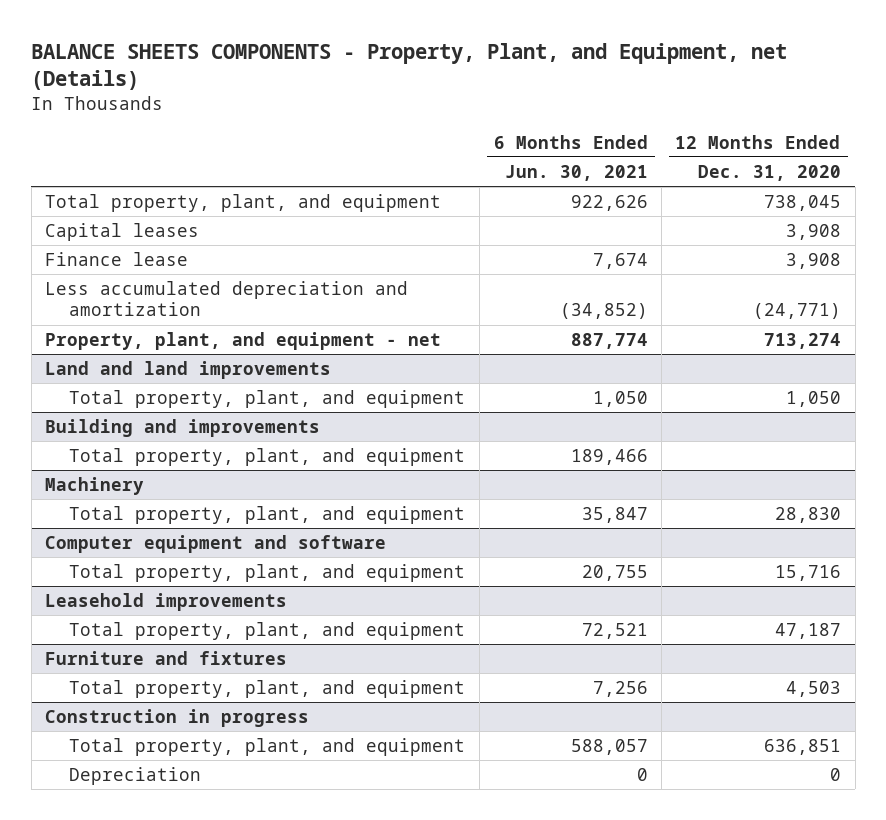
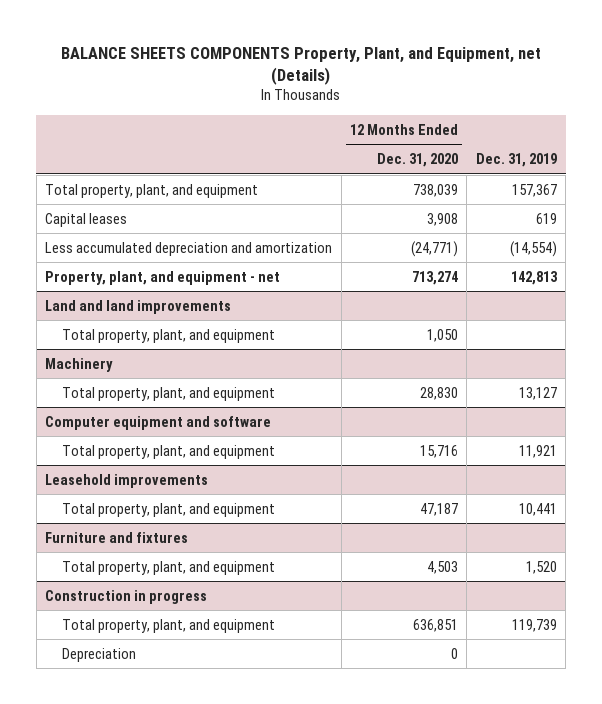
- BALANCE SHEETS COMPONENTS - Property, Plant, and Equipment, net (Details)
+ BALANCE SHEETS COMPONENTS Property, Plant, and Equipment, net (Details)
- | 6 Months Ended Jun. 30, 2021 | 12 Months Ended Dec. 31, 2020
+ | 12 Months Ended Dec. 31, 2020 | Dec. 31, 2019
- Total property, plant, and equipment | 922,626 | 738,045
+ Total property, plant, and equipment | 738,039 | 157,367
- Finance lease | 7,674 | 3,908
- Building and improvements
- Total property, plant, and equipment | 189,466 |

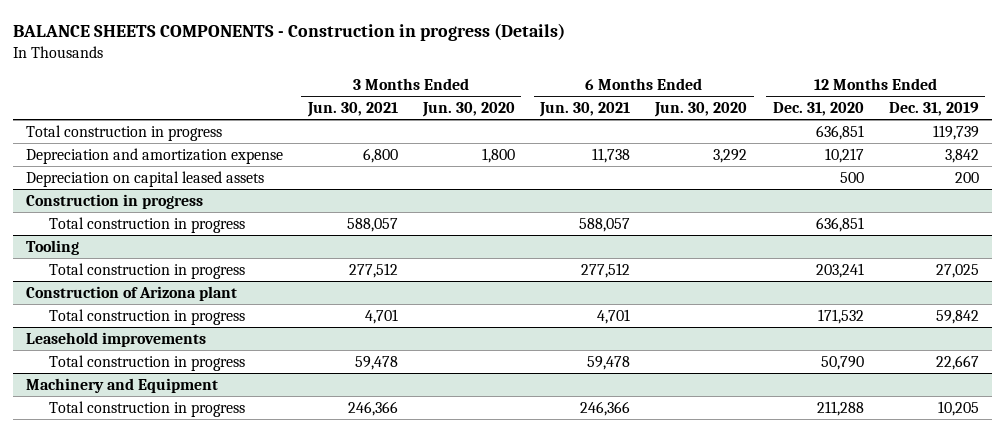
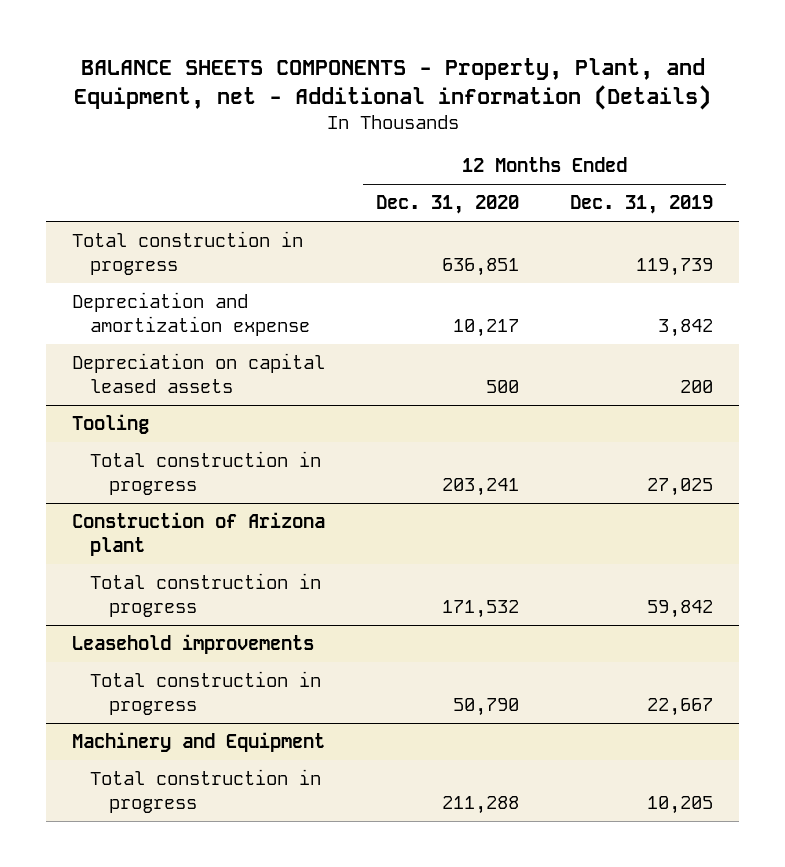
- BALANCE SHEETS COMPONENTS - Construction in progress (Details)
+ BALANCE SHEETS COMPONENTS - Property, Plant, and Equipment, net - Additional information (Details)
- | 3 Months Ended Jun. 30, 2021 | 3 Months Ended Jun. 30, 2020 | 6 Months Ended Jun. 30, 2021 | 6 Months Ended Jun. 30, 2020 | 12 Months Ended Dec. 31, 2020 | 12 Months Ended Dec. 31, 2019
+ | 12 Months Ended Dec. 31, 2020 | 12 Months Ended Dec. 31, 2019
- Construction in progress
- Total construction in progress | 588,057 | | 588,057 | | 636,851 |

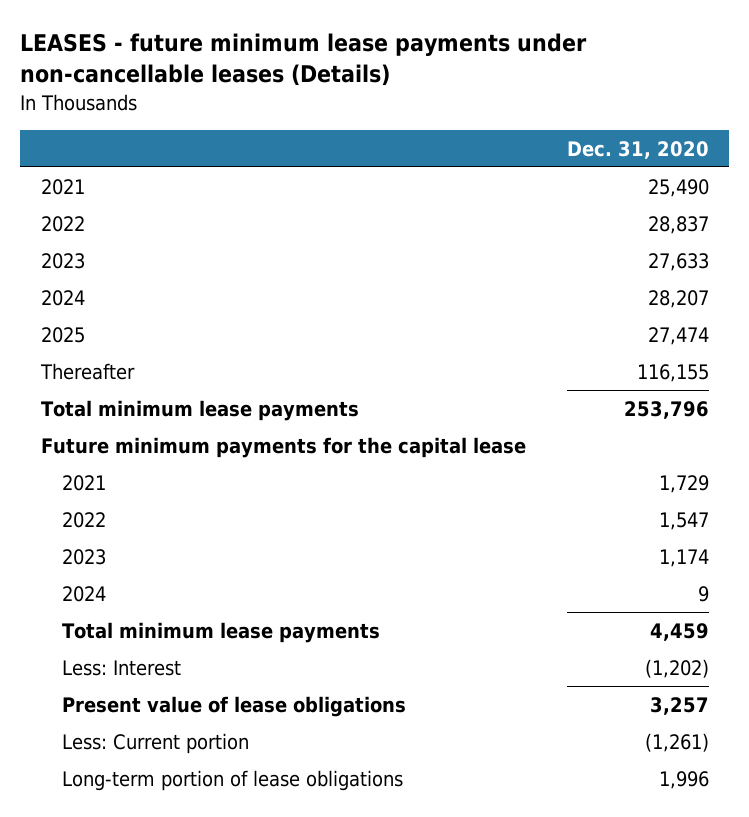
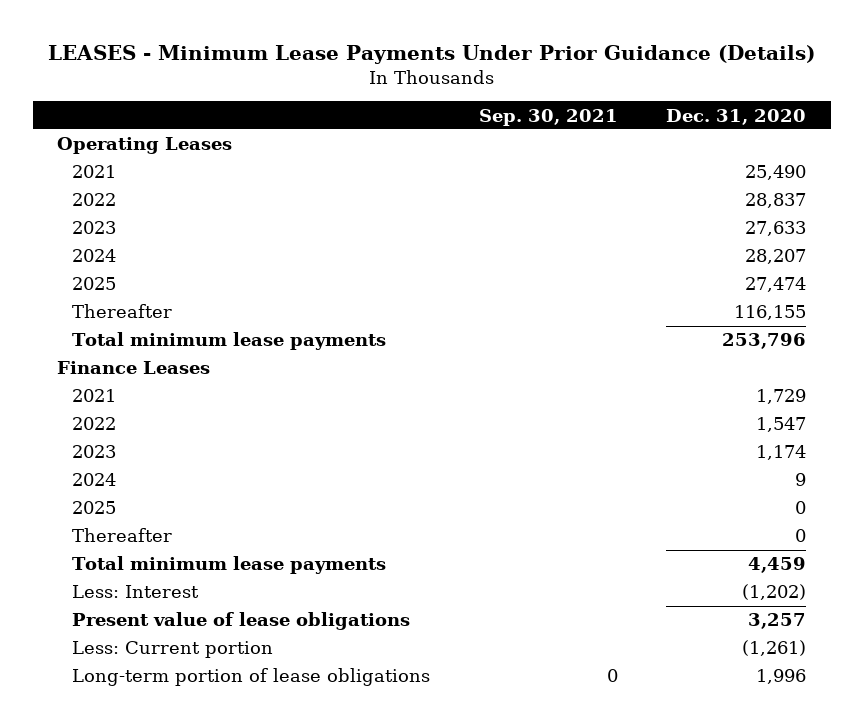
- LEASES - future minimum lease payments under non-cancellable leases (Details)
+ LEASES - Minimum Lease Payments Under Prior Guidance (Details)
- | Dec. 31, 2020
+ | Sep. 30, 2021 | Dec. 31, 2020
+ Operating Leases
- Future minimum payments for the capital lease
+ Finance Leases
+ 2025 | | 0
+ Thereafter | | 0

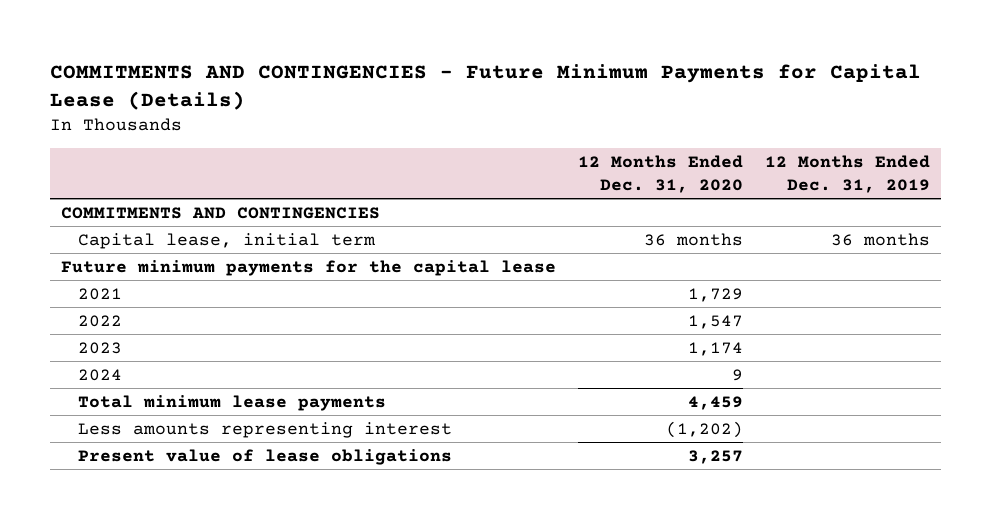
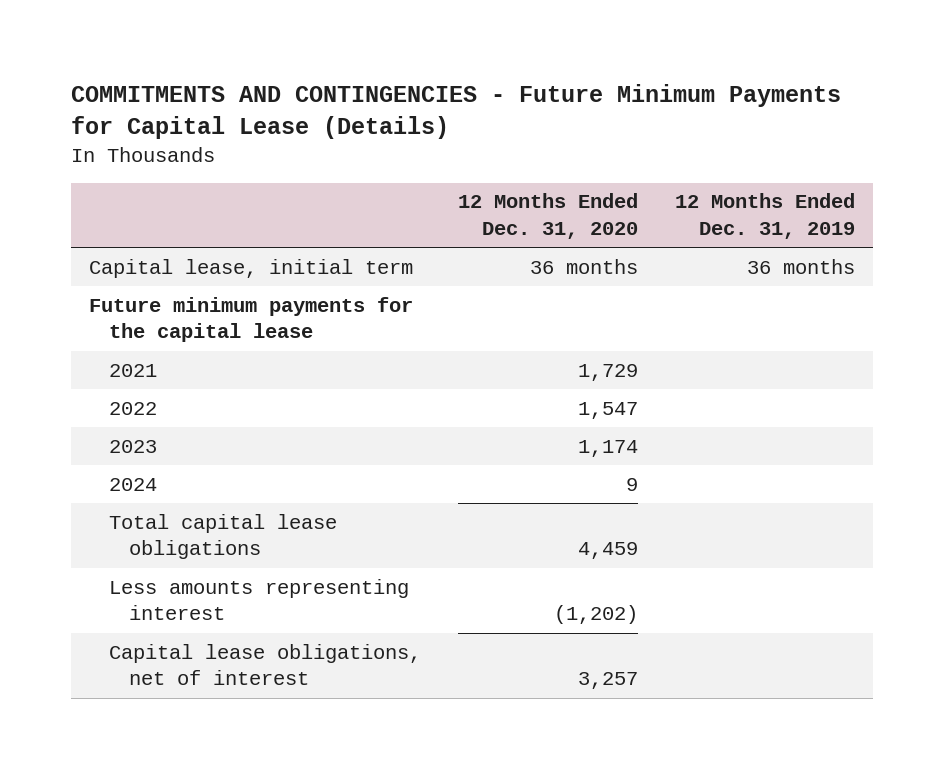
- COMMITMENTS AND CONTINGENCIES
- Total minimum lease payments | 4,459 |
+ Total capital lease obligations | 4,459 |
- Present value of lease obligations | 3,257 |
+ Capital lease obligations, net of interest | 3,257 |

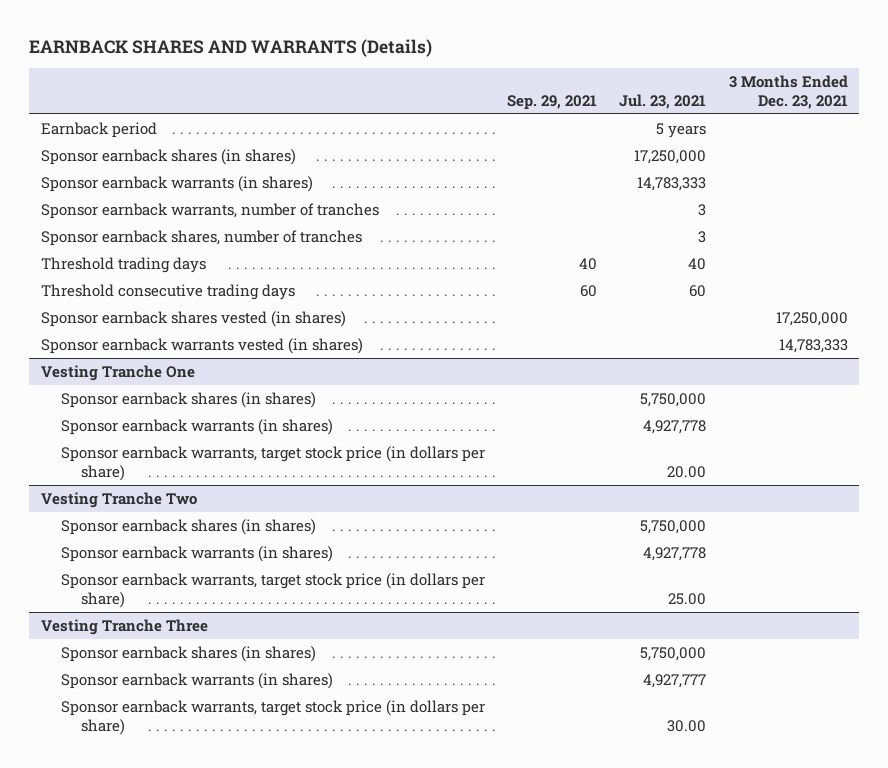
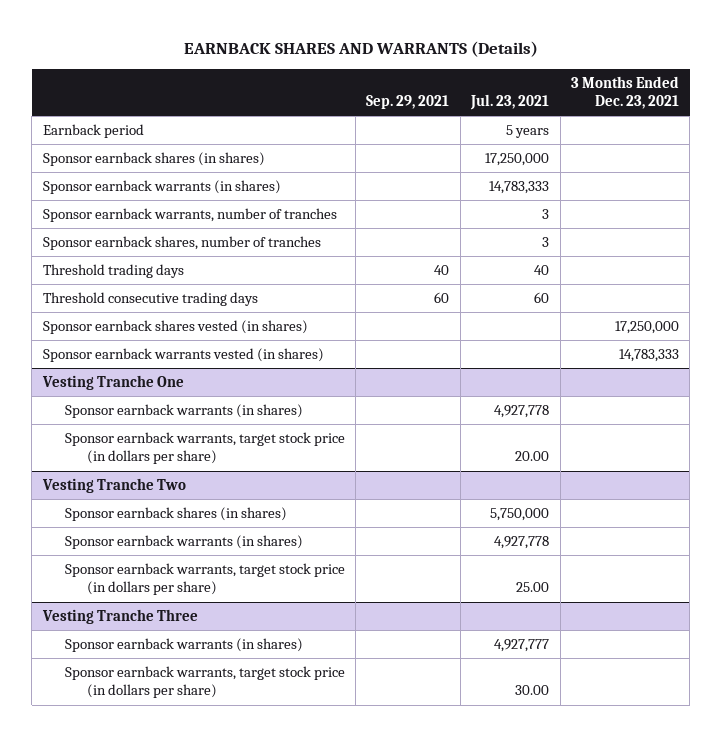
@ Vesting Tranche One
- Sponsor earnback shares (in shares) | | 5,750,000 |
@ Vesting Tranche Three
- Sponsor earnback shares (in shares) | | 5,750,000 |

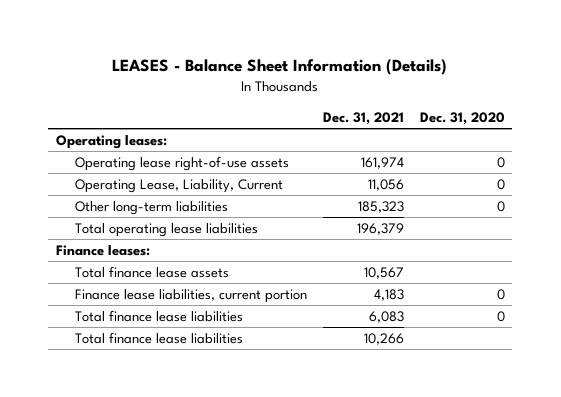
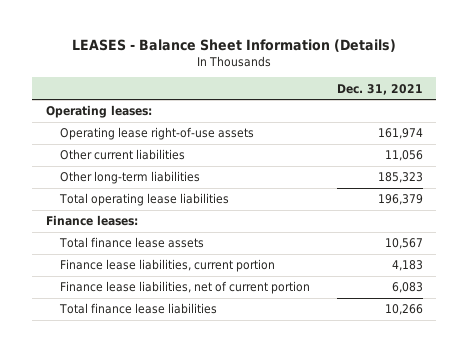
- | Dec. 31, 2021 | Dec. 31, 2020
+ | Dec. 31, 2021
- Operating Lease, Liability, Current | 11,056 | 0
+ Other current liabilities | 11,056
- Total finance lease liabilities | 6,083 | 0
+ Finance lease liabilities, net of current portion | 6,083

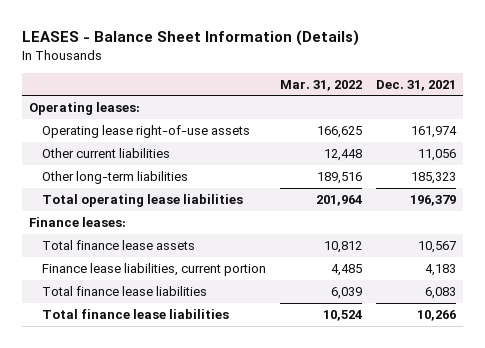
- | Dec. 31, 2021
+ | Mar. 31, 2022 | Dec. 31, 2021
- Finance lease liabilities, net of current portion | 6,083
+ Total finance lease liabilities | 6,039 | 6,083

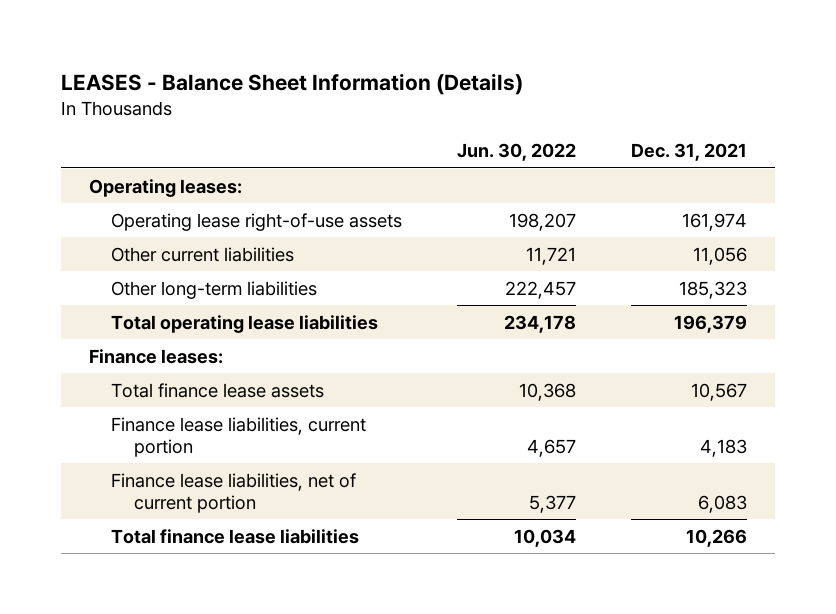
- | Mar. 31, 2022 | Dec. 31, 2021
+ | Jun. 30, 2022 | Dec. 31, 2021
- Total finance lease liabilities | 6,039 | 6,083
+ Finance lease liabilities, net of current portion | 5,377 | 6,083

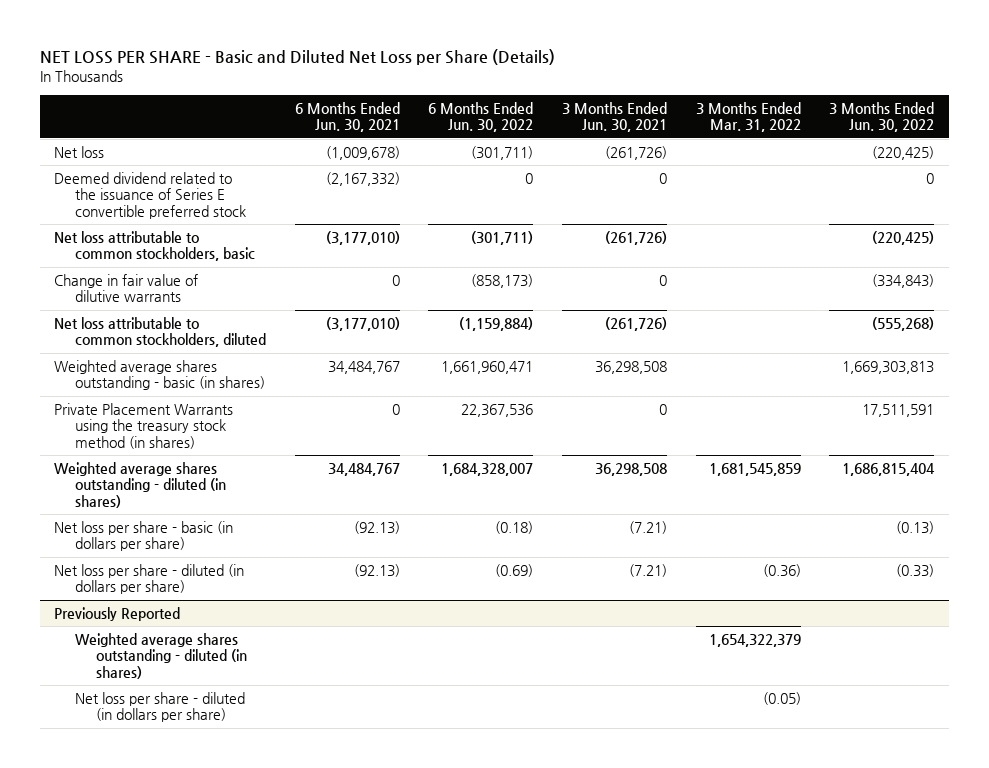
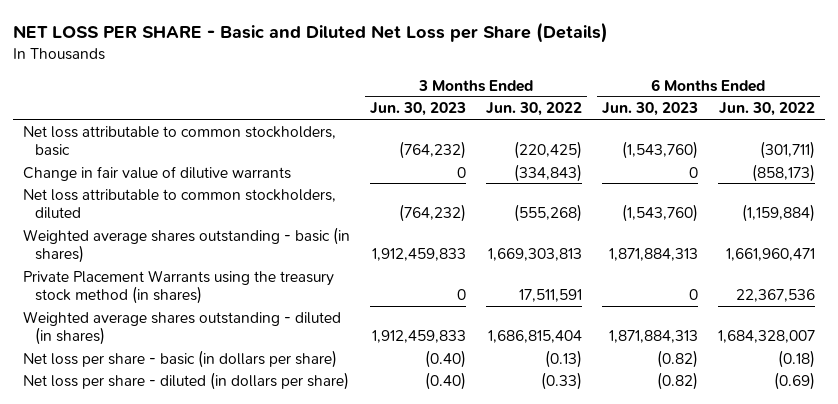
- | 6 Months Ended Jun. 30, 2021 | 6 Months Ended Jun. 30, 2022 | 3 Months Ended Jun. 30, 2021 | 3 Months Ended Mar. 31, 2022 | 3 Months Ended Jun. 30, 2022
+ | 3 Months Ended Jun. 30, 2023 | 3 Months Ended Jun. 30, 2022 | 6 Months Ended Jun. 30, 2023 | 6 Months Ended Jun. 30, 2022
- Net loss | (1,009,678) | (301,711) | (261,726) | | (220,425)
- Deemed dividend related to the issuance of Series E convertible preferred stock | (2,167,332) | 0 | 0 | | 0
- Previously Reported
- Weighted average shares outstanding - diluted (in shares) | | | | 1,654,322,379 |
- Net loss per share - diluted (in dollars per share) | | | | (0.05) |

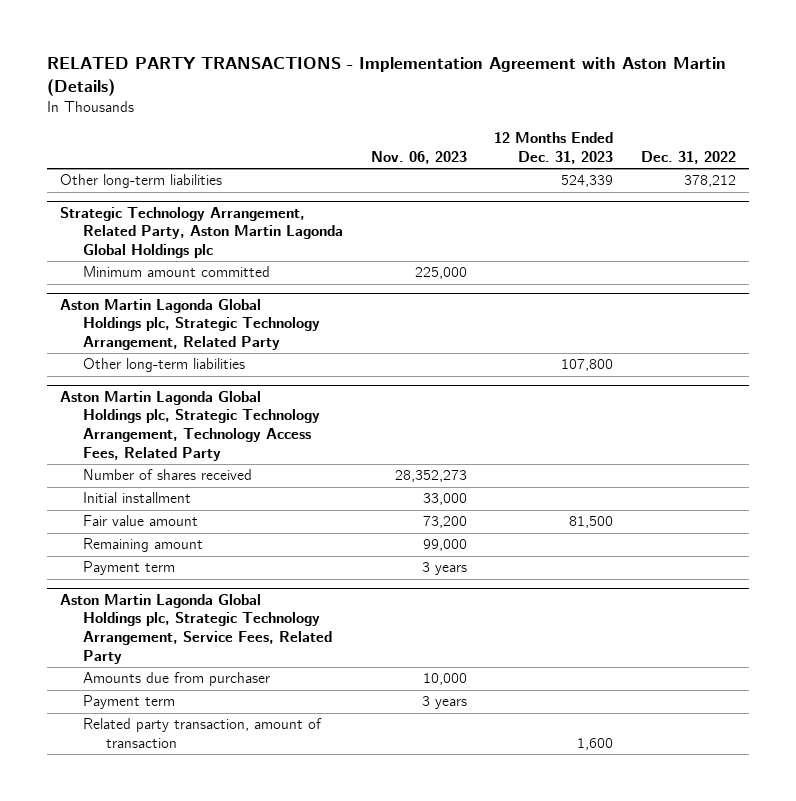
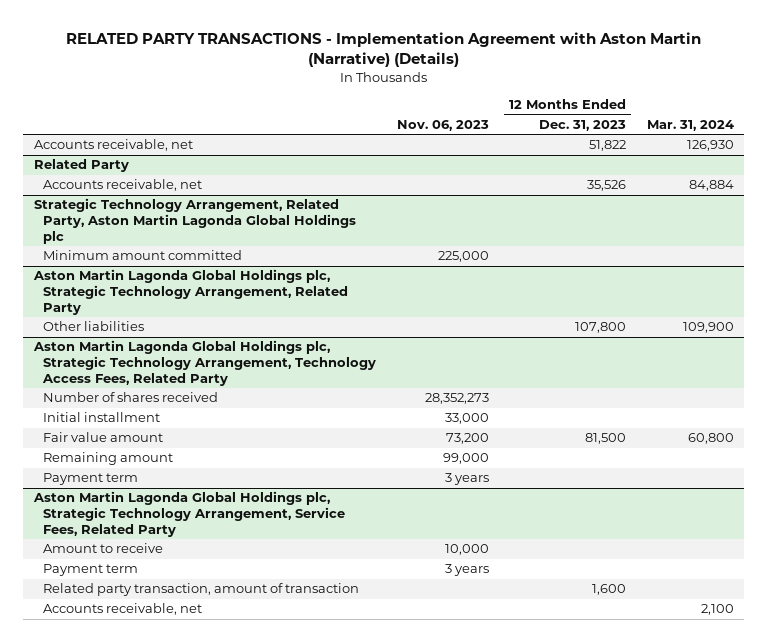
- RELATED PARTY TRANSACTIONS - Implementation Agreement with Aston Martin (Details)
+ RELATED PARTY TRANSACTIONS - Implementation Agreement with Aston Martin (Narrative) (Details)
- | Nov. 06, 2023 | 12 Months Ended Dec. 31, 2023 | Dec. 31, 2022
+ | Nov. 06, 2023 | 12 Months Ended Dec. 31, 2023 | Mar. 31, 2024
- Other long-term liabilities | | 524,339 | 378,212
+ Accounts receivable, net | | 51,822 | 126,930
+ Related Party
+ Accounts receivable, net | | 35,526 | 84,884
@ Aston Martin Lagonda Global Holdings plc, Strategic Technology Arrangement, Related Party
- Other long-term liabilities | | 107,800 |
+ Other liabilities | | 107,800 | 109,900
@ Aston Martin Lagonda Global Holdings plc, Strategic Technology Arrangement, Service Fees, Related Party
- Amounts due from purchaser | 10,000 | |
+ Amount to receive | 10,000 | |
+ Accounts receivable, net | | | 2,100

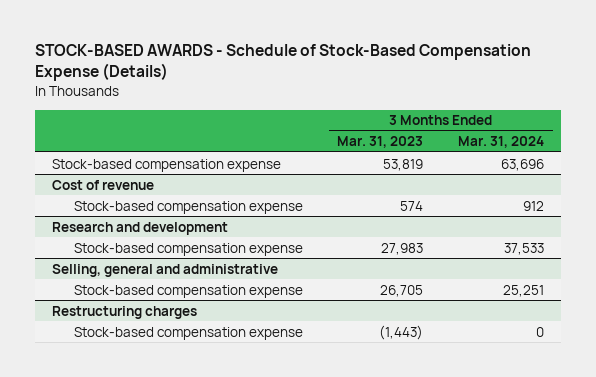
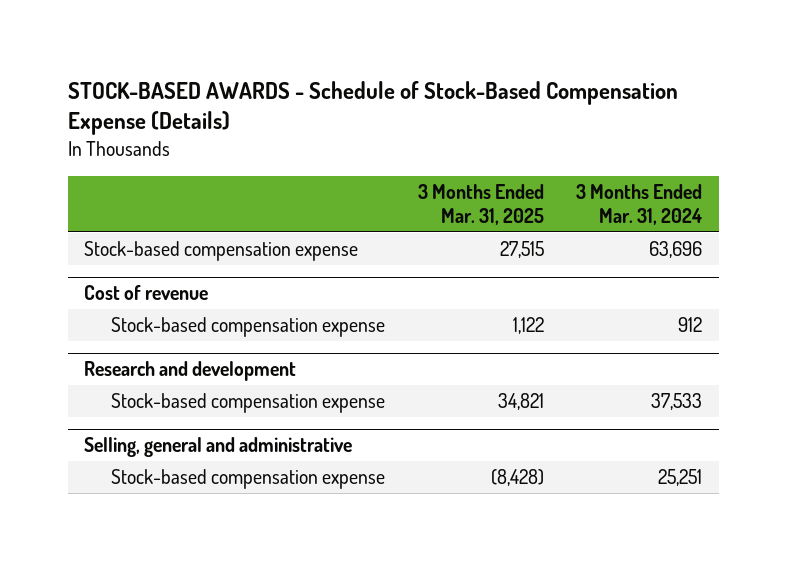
- | 3 Months Ended Mar. 31, 2023 | 3 Months Ended Mar. 31, 2024
+ | 3 Months Ended Mar. 31, 2025 | 3 Months Ended Mar. 31, 2024
- Restructuring charges
- Stock-based compensation expense | (1,443) | 0

